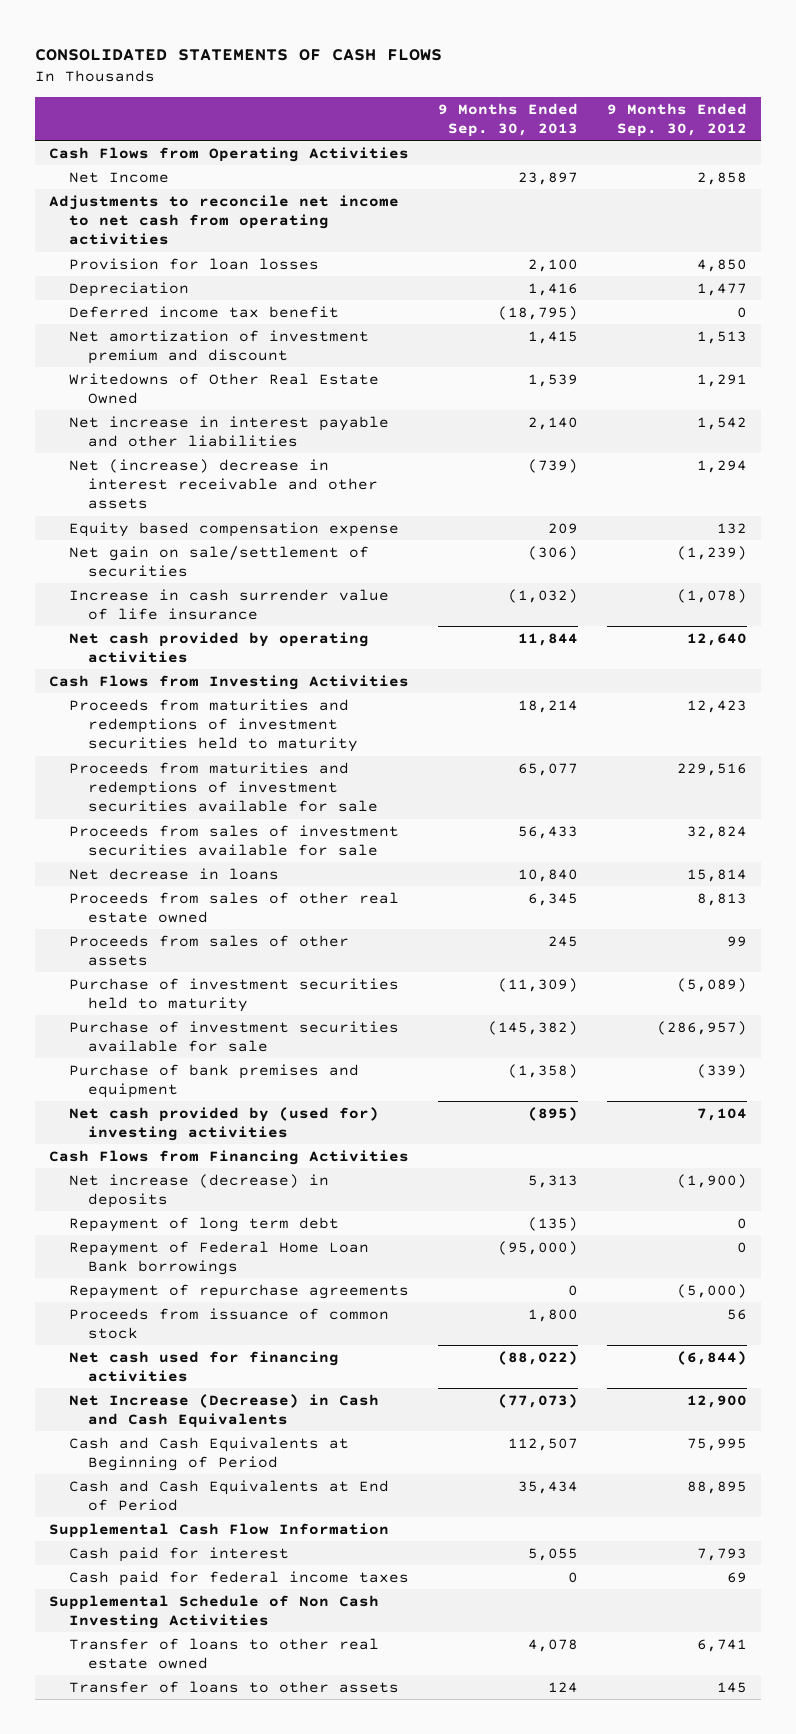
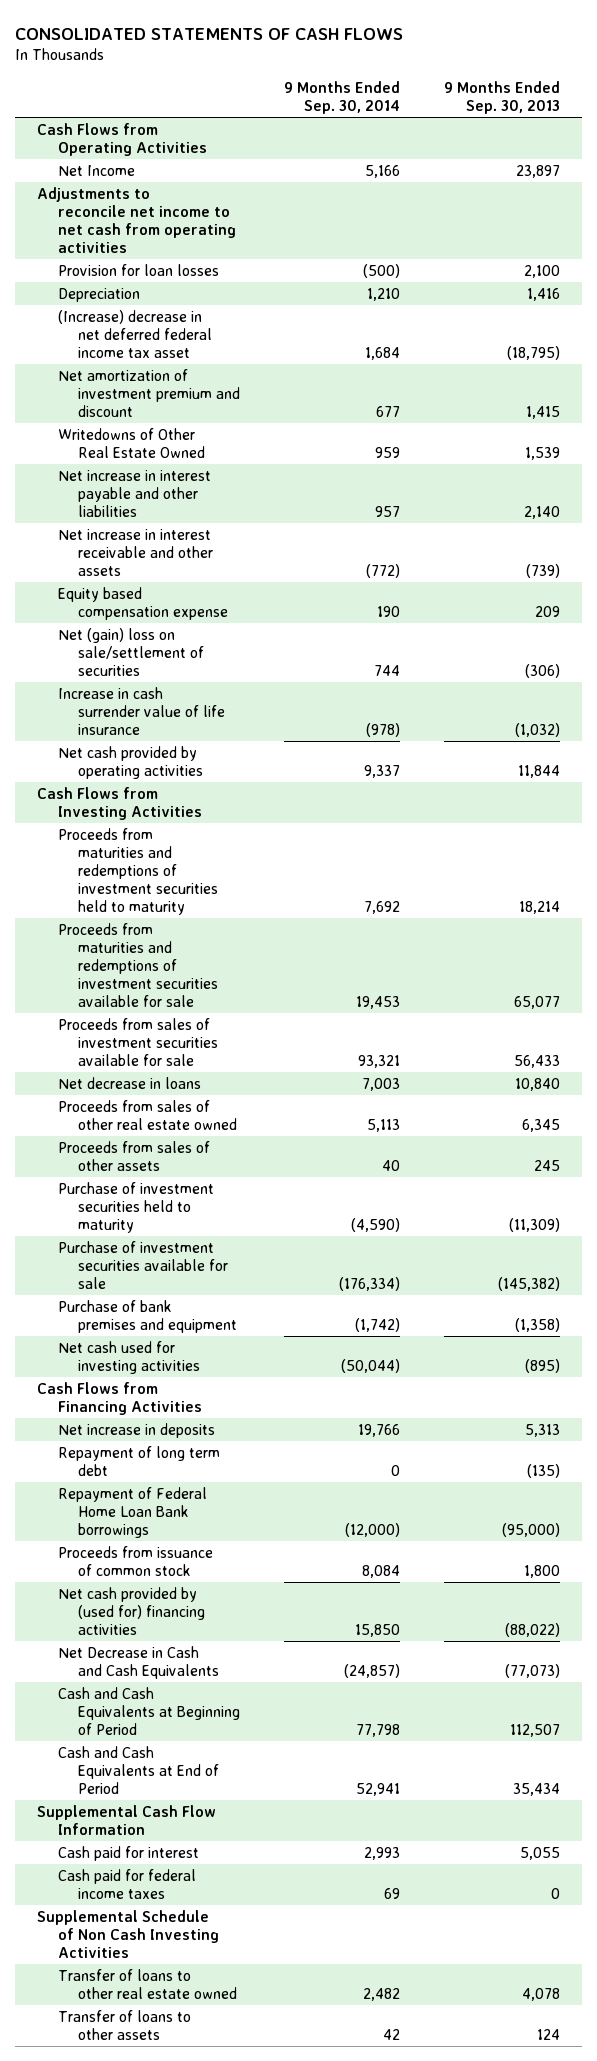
- | 9 Months Ended Sep. 30, 2013 | 9 Months Ended Sep. 30, 2012
+ | 9 Months Ended Sep. 30, 2014 | 9 Months Ended Sep. 30, 2013
- Deferred income tax benefit | (18,795) | 0
+ (Increase) decrease in net deferred federal income tax asset | 1,684 | (18,795)
- Net (increase) decrease in interest receivable and other assets | (739) | 1,294
+ Net increase in interest receivable and other assets | (772) | (739)
- Net gain on sale/settlement of securities | (306) | (1,239)
+ Net (gain) loss on sale/settlement of securities | 744 | (306)
- Net cash provided by (used for) investing activities | (895) | 7,104
+ Net cash used for investing activities | (50,044) | (895)
- Net increase (decrease) in deposits | 5,313 | (1,900)
+ Net increase in deposits | 19,766 | 5,313
- Repayment of repurchase agreements | 0 | (5,000)
- Net cash used for financing activities | (88,022) | (6,844)
- Net Increase (Decrease) in Cash and Cash Equivalents | (77,073) | 12,900
+ Net cash provided by (used for) financing activities | 15,850 | (88,022)
+ Net Decrease in Cash and Cash Equivalents | (24,857) | (77,073)

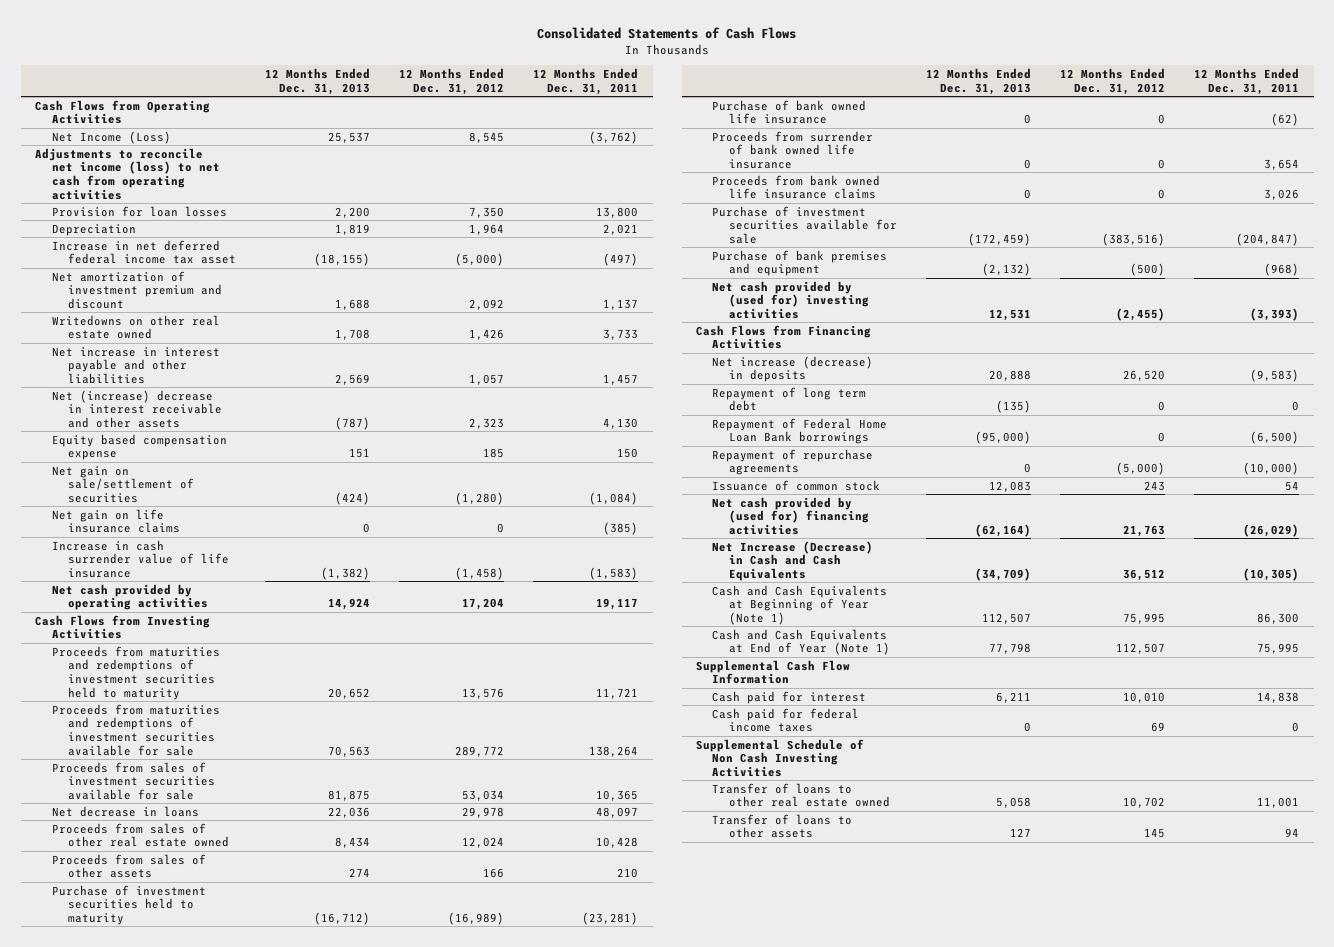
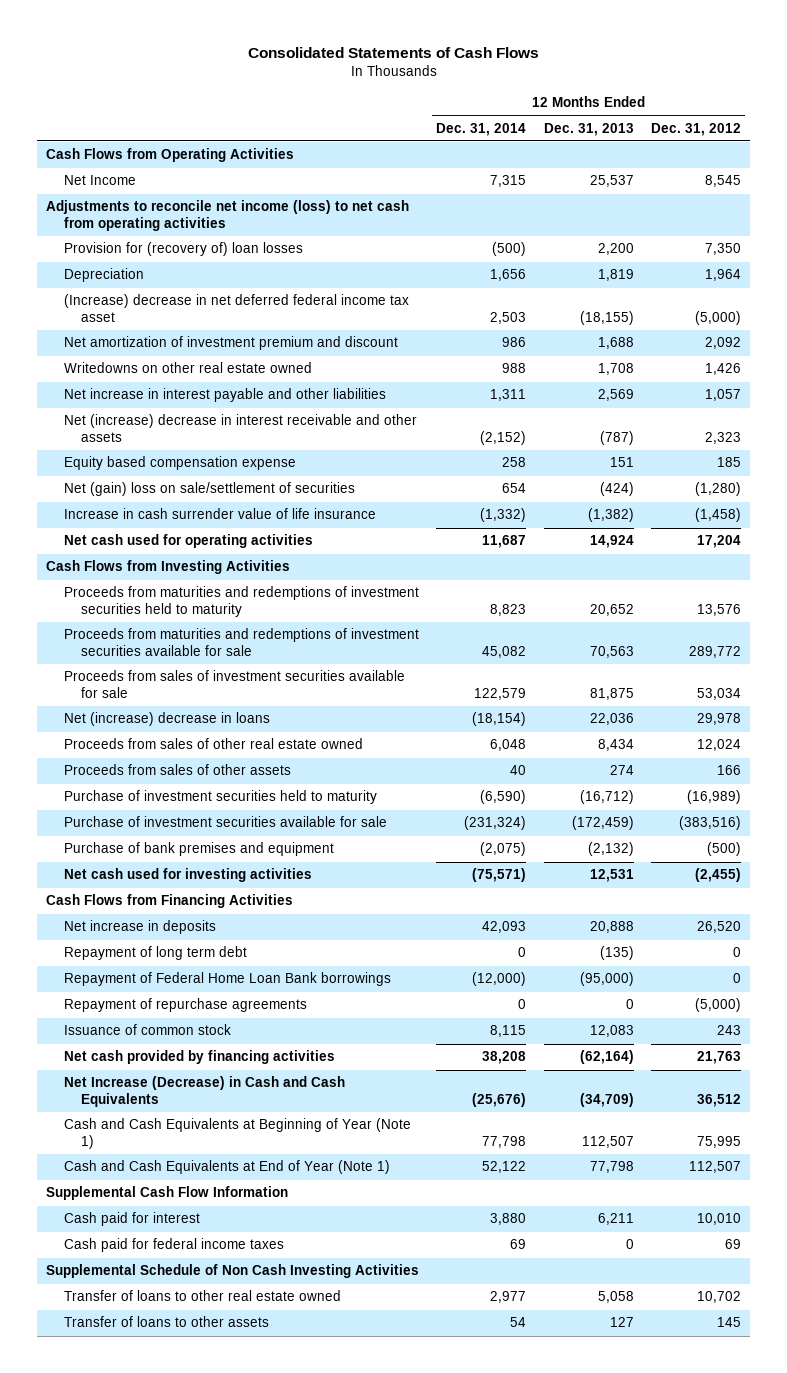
- | 12 Months Ended Dec. 31, 2013 | 12 Months Ended Dec. 31, 2012 | 12 Months Ended Dec. 31, 2011
+ | 12 Months Ended Dec. 31, 2014 | 12 Months Ended Dec. 31, 2013 | 12 Months Ended Dec. 31, 2012
- Net Income (Loss) | 25,537 | 8,545 | (3,762)
+ Net Income | 7,315 | 25,537 | 8,545
- Provision for loan losses | 2,200 | 7,350 | 13,800
+ Provision for (recovery of) loan losses | (500) | 2,200 | 7,350
- Increase in net deferred federal income tax asset | (18,155) | (5,000) | (497)
+ (Increase) decrease in net deferred federal income tax asset | 2,503 | (18,155) | (5,000)
- Net gain on sale/settlement of securities | (424) | (1,280) | (1,084)
- Net gain on life insurance claims | 0 | 0 | (385)
+ Net (gain) loss on sale/settlement of securities | 654 | (424) | (1,280)
- Net cash provided by operating activities | 14,924 | 17,204 | 19,117
+ Net cash used for operating activities | 11,687 | 14,924 | 17,204
- Net decrease in loans | 22,036 | 29,978 | 48,097
+ Net (increase) decrease in loans | (18,154) | 22,036 | 29,978
- Purchase of bank owned life insurance | 0 | 0 | (62)
- Proceeds from surrender of bank owned life insurance | 0 | 0 | 3,654
- Proceeds from bank owned life insurance claims | 0 | 0 | 3,026
- Net cash provided by (used for) investing activities | 12,531 | (2,455) | (3,393)
+ Net cash used for investing activities | (75,571) | 12,531 | (2,455)
- Net increase (decrease) in deposits | 20,888 | 26,520 | (9,583)
+ Net increase in deposits | 42,093 | 20,888 | 26,520
- Net cash provided by (used for) financing activities | (62,164) | 21,763 | (26,029)
+ Net cash provided by financing activities | 38,208 | (62,164) | 21,763

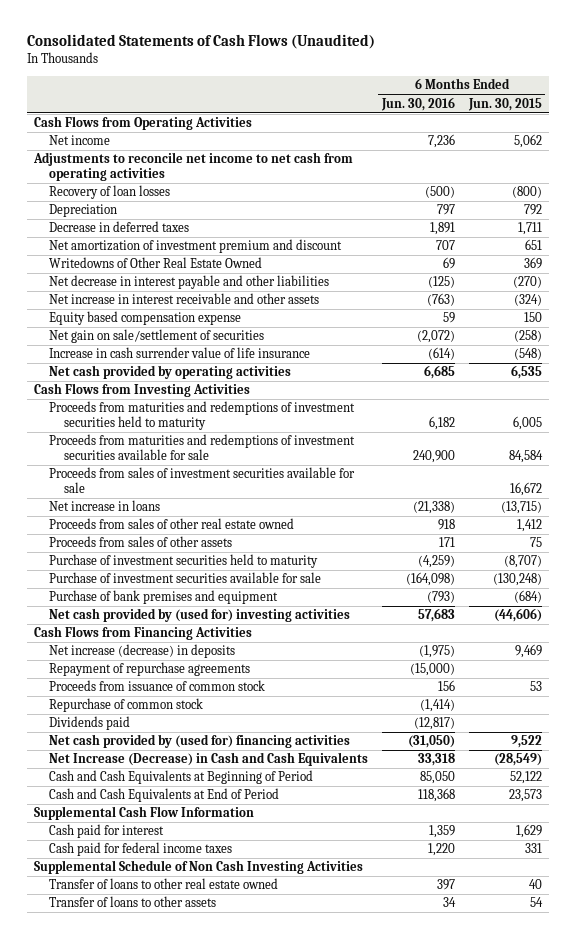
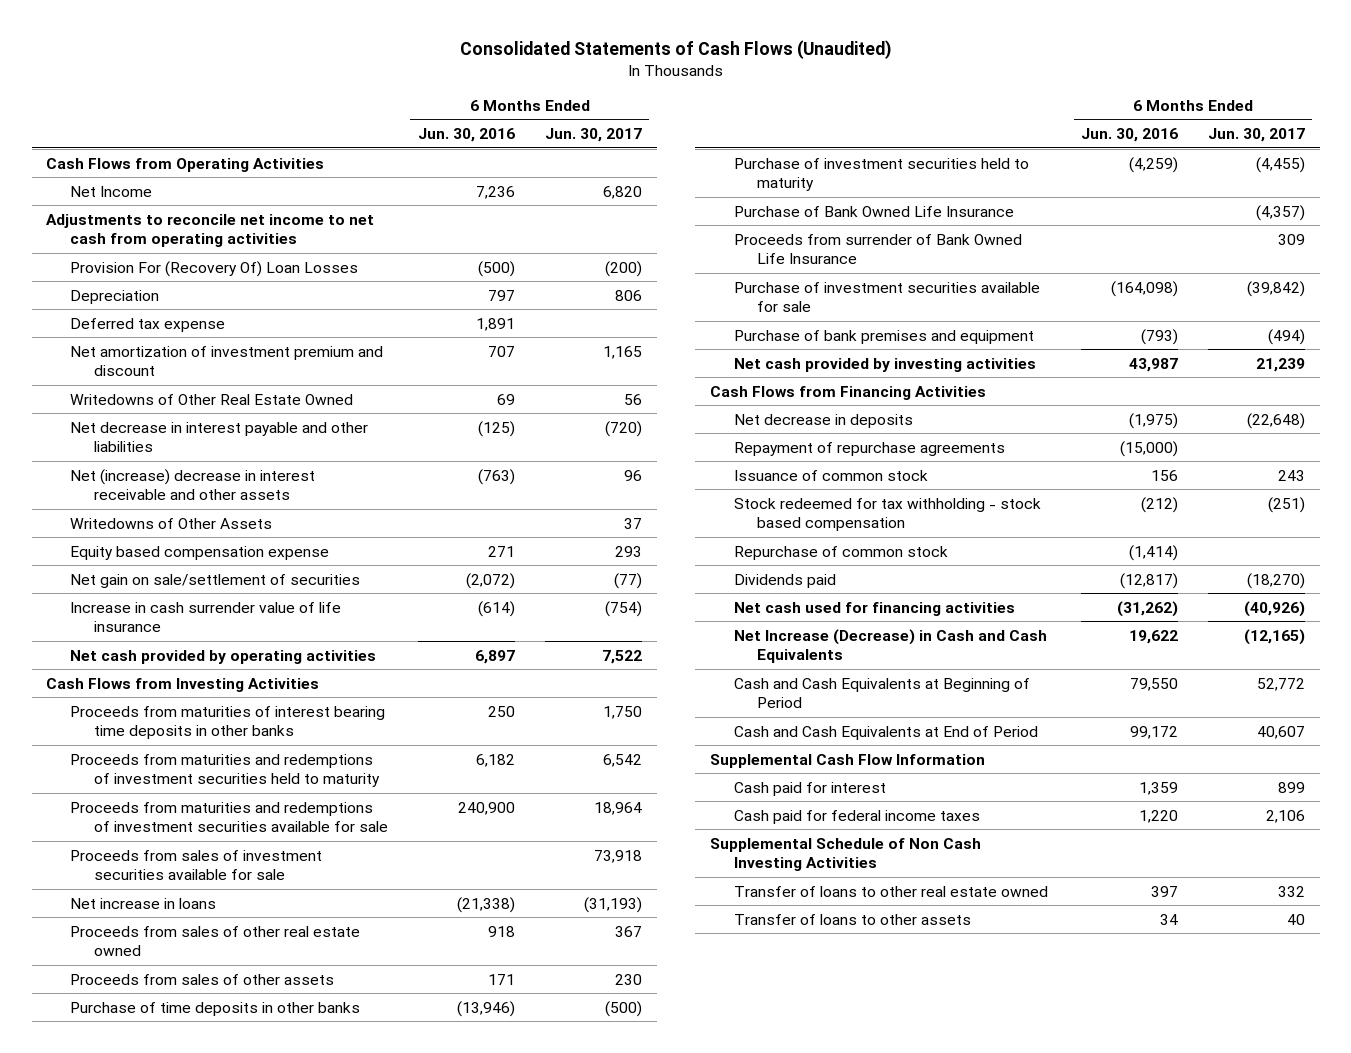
- | 6 Months Ended Jun. 30, 2016 | 6 Months Ended Jun. 30, 2015
+ | 6 Months Ended Jun. 30, 2016 | 6 Months Ended Jun. 30, 2017
- Net income | 7,236 | 5,062
+ Net Income | 7,236 | 6,820
- Recovery of loan losses | (500) | (800)
+ Provision For (Recovery Of) Loan Losses | (500) | (200)
- Decrease in deferred taxes | 1,891 | 1,711
+ Deferred tax expense | 1,891 |
- Net increase in interest receivable and other assets | (763) | (324)
- Equity based compensation expense | 59 | 150
+ Net (increase) decrease in interest receivable and other assets | (763) | 96
+ Writedowns of Other Assets | | 37
+ Equity based compensation expense | 271 | 293
- Net cash provided by operating activities | 6,685 | 6,535
+ Net cash provided by operating activities | 6,897 | 7,522
+ Proceeds from maturities of interest bearing time deposits in other banks | 250 | 1,750
+ Purchase of time deposits in other banks | (13,946) | (500)
+ Purchase of Bank Owned Life Insurance | | (4,357)
+ Proceeds from surrender of Bank Owned Life Insurance | | 309
- Net cash provided by (used for) investing activities | 57,683 | (44,606)
+ Net cash provided by investing activities | 43,987 | 21,239
- Net increase (decrease) in deposits | (1,975) | 9,469
+ Net decrease in deposits | (1,975) | (22,648)
- Proceeds from issuance of common stock | 156 | 53
+ Issuance of common stock | 156 | 243
+ Stock redeemed for tax withholding - stock based compensation | (212) | (251)
- Net cash provided by (used for) financing activities | (31,050) | 9,522
- Net Increase (Decrease) in Cash and Cash Equivalents | 33,318 | (28,549)
- Cash and Cash Equivalents at Beginning of Period | 85,050 | 52,122
- Cash and Cash Equivalents at End of Period | 118,368 | 23,573
+ Net cash used for financing activities | (31,262) | (40,926)
+ Net Increase (Decrease) in Cash and Cash Equivalents | 19,622 | (12,165)
+ Cash and Cash Equivalents at Beginning of Period | 79,550 | 52,772
+ Cash and Cash Equivalents at End of Period | 99,172 | 40,607

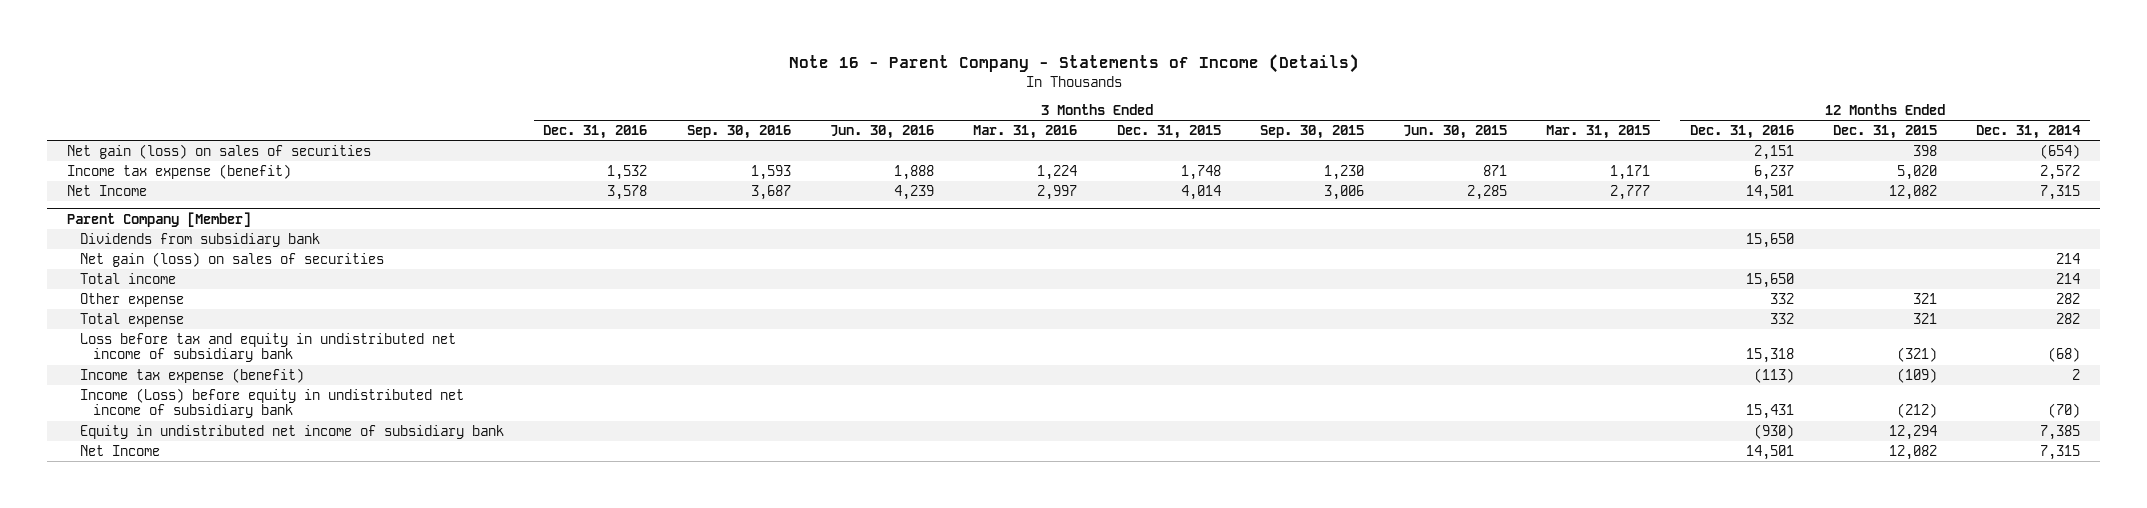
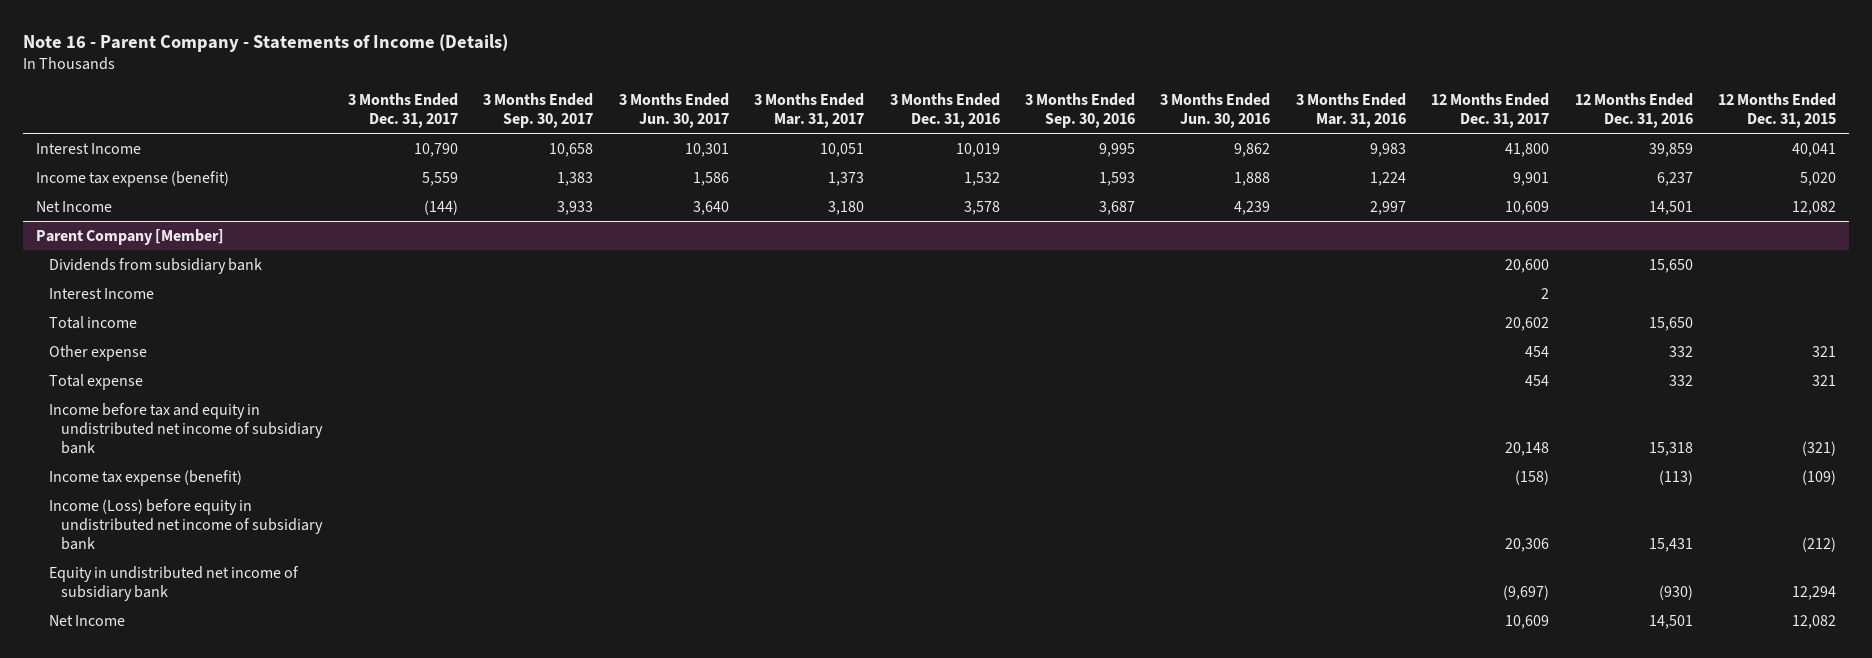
- | 3 Months Ended Dec. 31, 2016 | 3 Months Ended Sep. 30, 2016 | 3 Months Ended Jun. 30, 2016 | 3 Months Ended Mar. 31, 2016 | 3 Months Ended Dec. 31, 2015 | 3 Months Ended Sep. 30, 2015 | 3 Months Ended Jun. 30, 2015 | 3 Months Ended Mar. 31, 2015 | 12 Months Ended Dec. 31, 2016 | 12 Months Ended Dec. 31, 2015 | 12 Months Ended Dec. 31, 2014
+ | 3 Months Ended Dec. 31, 2017 | 3 Months Ended Sep. 30, 2017 | 3 Months Ended Jun. 30, 2017 | 3 Months Ended Mar. 31, 2017 | 3 Months Ended Dec. 31, 2016 | 3 Months Ended Sep. 30, 2016 | 3 Months Ended Jun. 30, 2016 | 3 Months Ended Mar. 31, 2016 | 12 Months Ended Dec. 31, 2017 | 12 Months Ended Dec. 31, 2016 | 12 Months Ended Dec. 31, 2015
- Net gain (loss) on sales of securities | | | | | | | | | 2,151 | 398 | (654)
+ Interest Income | 10,790 | 10,658 | 10,301 | 10,051 | 10,019 | 9,995 | 9,862 | 9,983 | 41,800 | 39,859 | 40,041
@ Parent Company [Member]
- Net gain (loss) on sales of securities | | | | | | | | | | | 214
+ Interest Income | | | | | | | | | 2 | |
- Loss before tax and equity in undistributed net income of subsidiary bank | | | | | | | | | 15,318 | (321) | (68)
+ Income before tax and equity in undistributed net income of subsidiary bank | | | | | | | | | 20,148 | 15,318 | (321)

